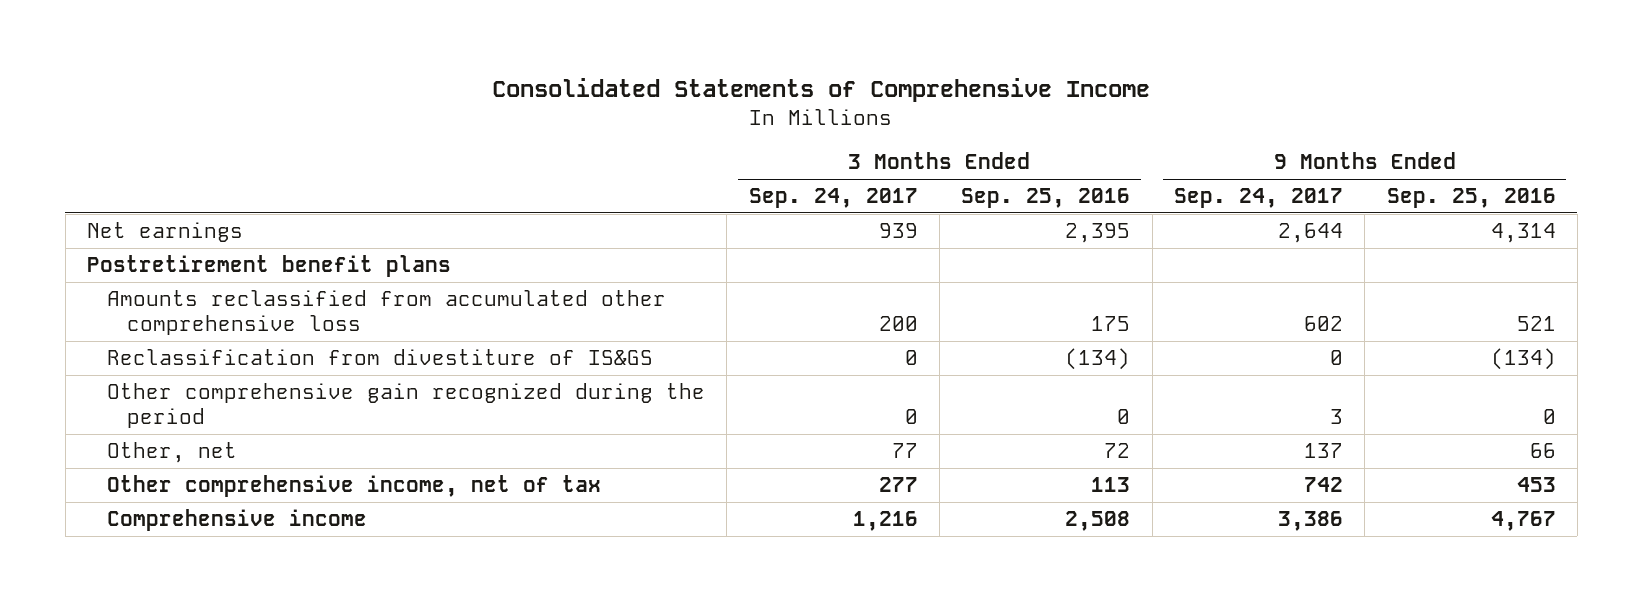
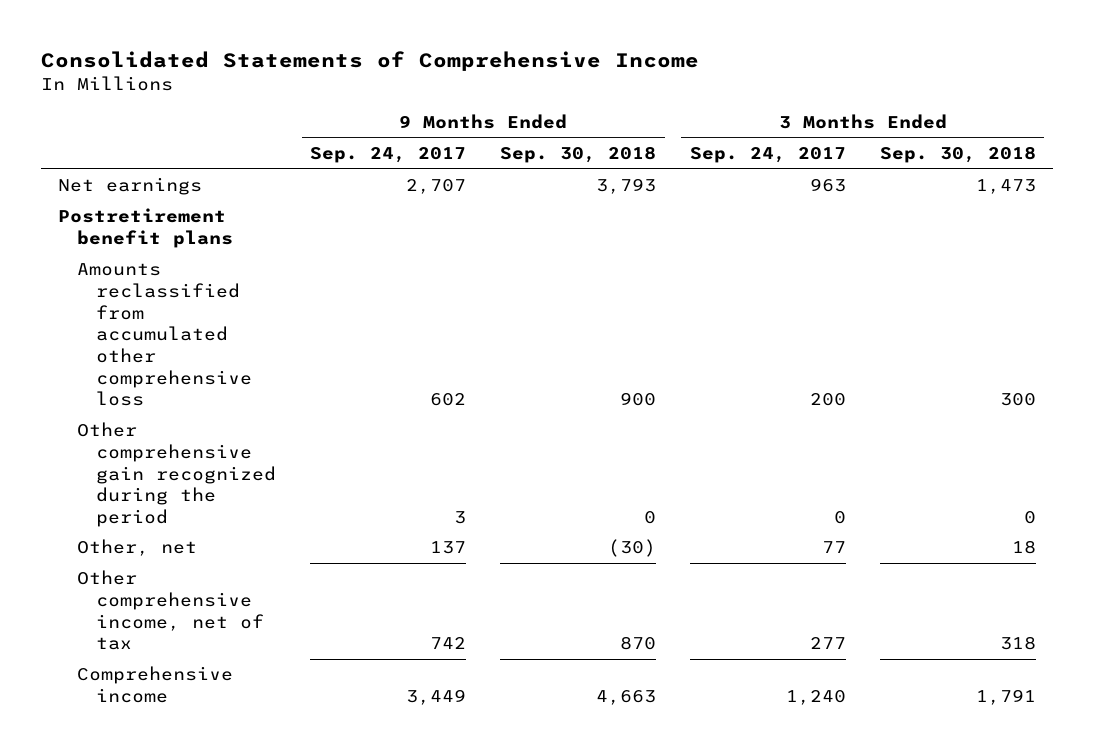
- | 3 Months Ended Sep. 24, 2017 | 3 Months Ended Sep. 25, 2016 | 9 Months Ended Sep. 24, 2017 | 9 Months Ended Sep. 25, 2016
+ | 9 Months Ended Sep. 24, 2017 | 9 Months Ended Sep. 30, 2018 | 3 Months Ended Sep. 24, 2017 | 3 Months Ended Sep. 30, 2018
- Net earnings | 939 | 2,395 | 2,644 | 4,314
+ Net earnings | 2,707 | 3,793 | 963 | 1,473
- Reclassification from divestiture of IS&GS | 0 | (134) | 0 | (134)
- Comprehensive income | 1,216 | 2,508 | 3,386 | 4,767
+ Comprehensive income | 3,449 | 4,663 | 1,240 | 1,791

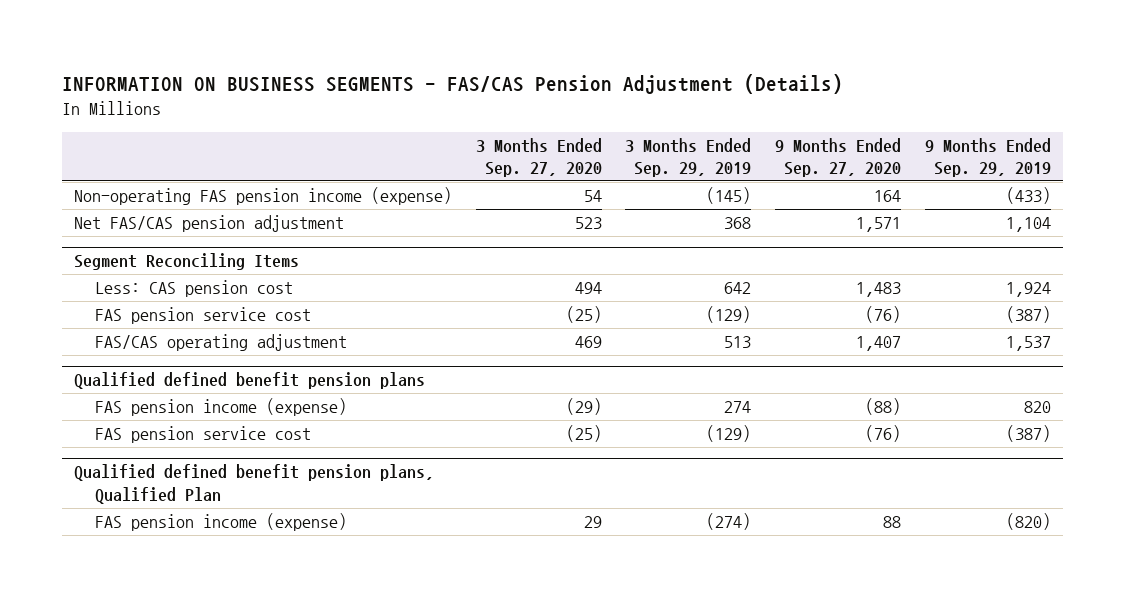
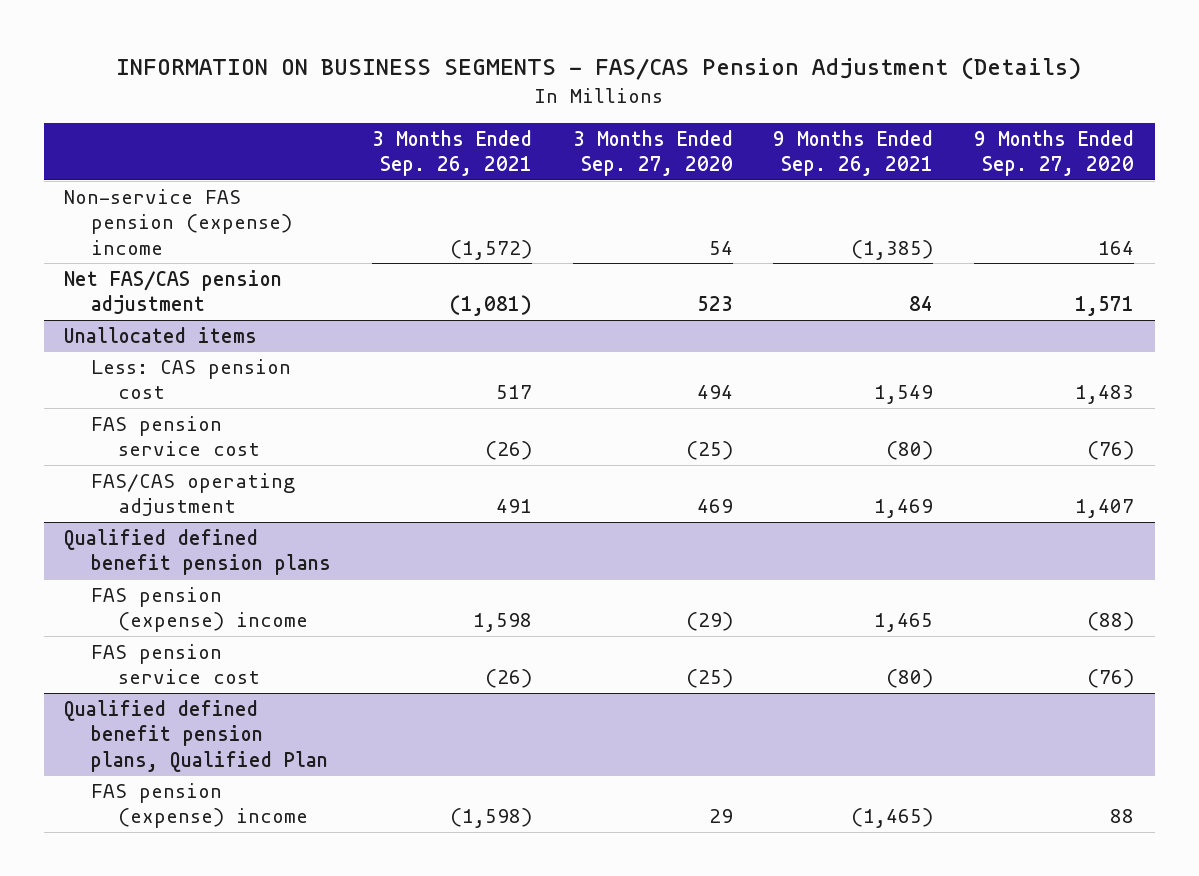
- | 3 Months Ended Sep. 27, 2020 | 3 Months Ended Sep. 29, 2019 | 9 Months Ended Sep. 27, 2020 | 9 Months Ended Sep. 29, 2019
+ | 3 Months Ended Sep. 26, 2021 | 3 Months Ended Sep. 27, 2020 | 9 Months Ended Sep. 26, 2021 | 9 Months Ended Sep. 27, 2020
- Non-operating FAS pension income (expense) | 54 | (145) | 164 | (433)
+ Non-service FAS pension (expense) income | (1,572) | 54 | (1,385) | 164
- Segment Reconciling Items
+ Unallocated items
@ Qualified defined benefit pension plans
- FAS pension income (expense) | (29) | 274 | (88) | 820
+ FAS pension (expense) income | 1,598 | (29) | 1,465 | (88)
@ Qualified defined benefit pension plans, Qualified Plan
- FAS pension income (expense) | 29 | (274) | 88 | (820)
+ FAS pension (expense) income | (1,598) | 29 | (1,465) | 88

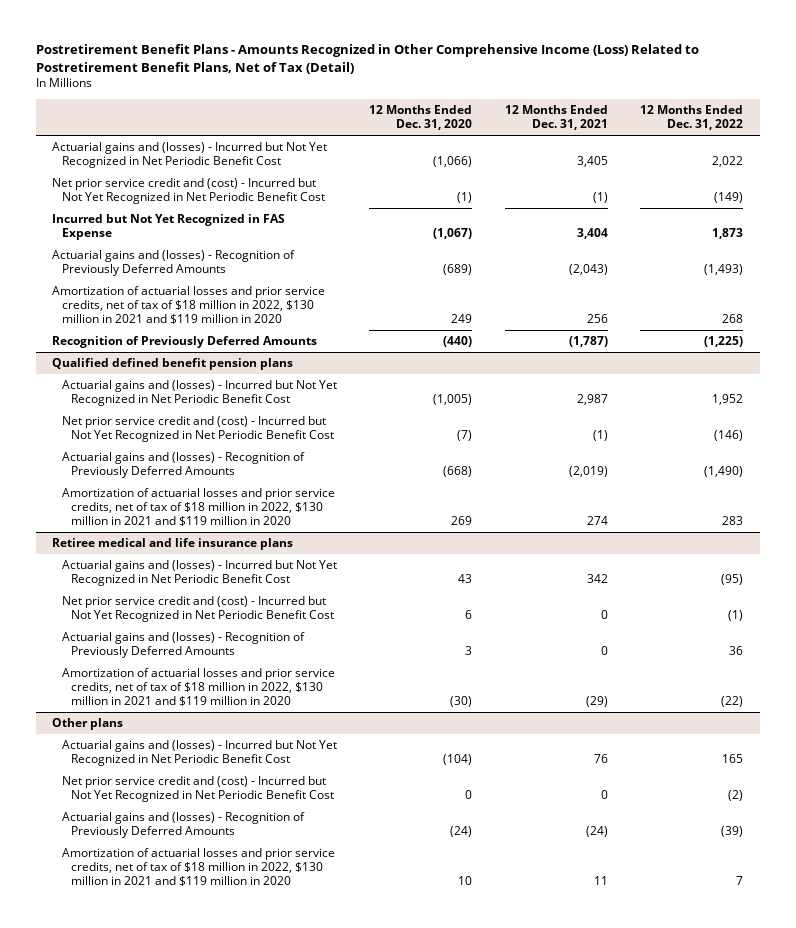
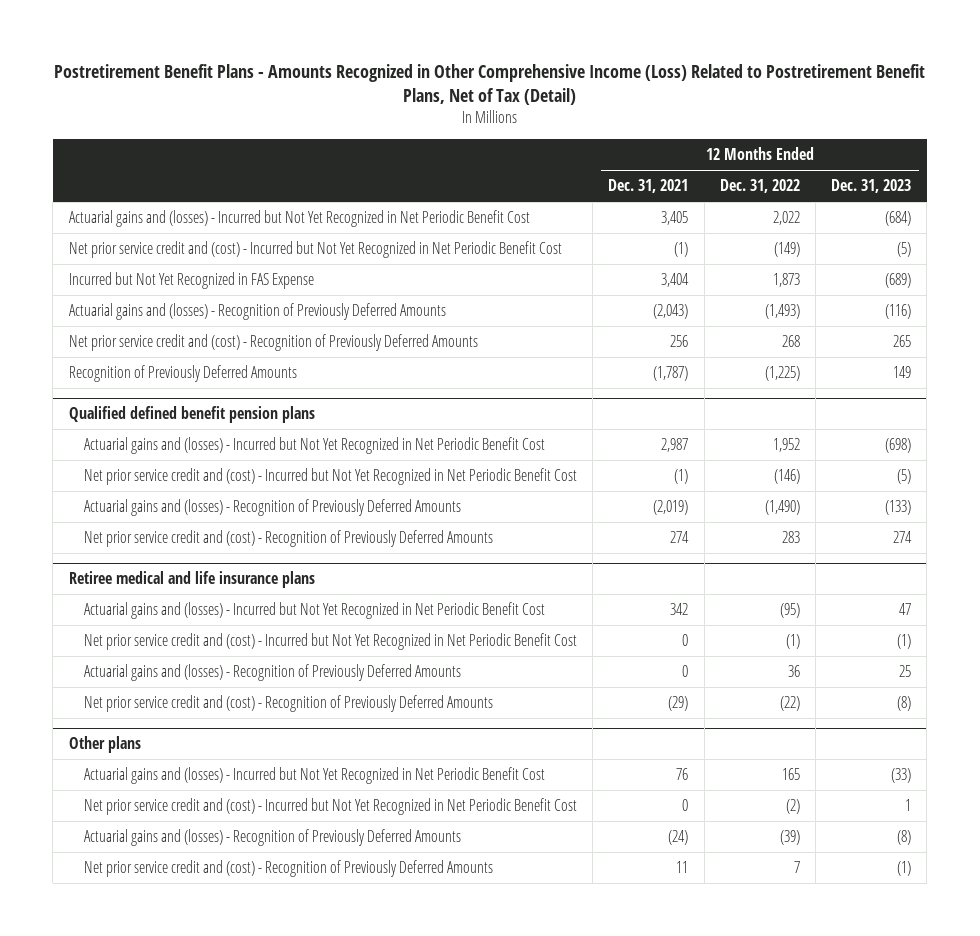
- | 12 Months Ended Dec. 31, 2020 | 12 Months Ended Dec. 31, 2021 | 12 Months Ended Dec. 31, 2022
+ | 12 Months Ended Dec. 31, 2021 | 12 Months Ended Dec. 31, 2022 | 12 Months Ended Dec. 31, 2023
- Amortization of actuarial losses and prior service credits, net of tax of $18 million in 2022, $130 million in 2021 and $119 million in 2020 | 249 | 256 | 268
+ Net prior service credit and (cost) - Recognition of Previously Deferred Amounts | 256 | 268 | 265
@ Qualified defined benefit pension plans
- Amortization of actuarial losses and prior service credits, net of tax of $18 million in 2022, $130 million in 2021 and $119 million in 2020 | 269 | 274 | 283
+ Net prior service credit and (cost) - Recognition of Previously Deferred Amounts | 274 | 283 | 274
@ Retiree medical and life insurance plans
- Amortization of actuarial losses and prior service credits, net of tax of $18 million in 2022, $130 million in 2021 and $119 million in 2020 | (30) | (29) | (22)
+ Net prior service credit and (cost) - Recognition of Previously Deferred Amounts | (29) | (22) | (8)
@ Other plans
- Amortization of actuarial losses and prior service credits, net of tax of $18 million in 2022, $130 million in 2021 and $119 million in 2020 | 10 | 11 | 7
+ Net prior service credit and (cost) - Recognition of Previously Deferred Amounts | 11 | 7 | (1)

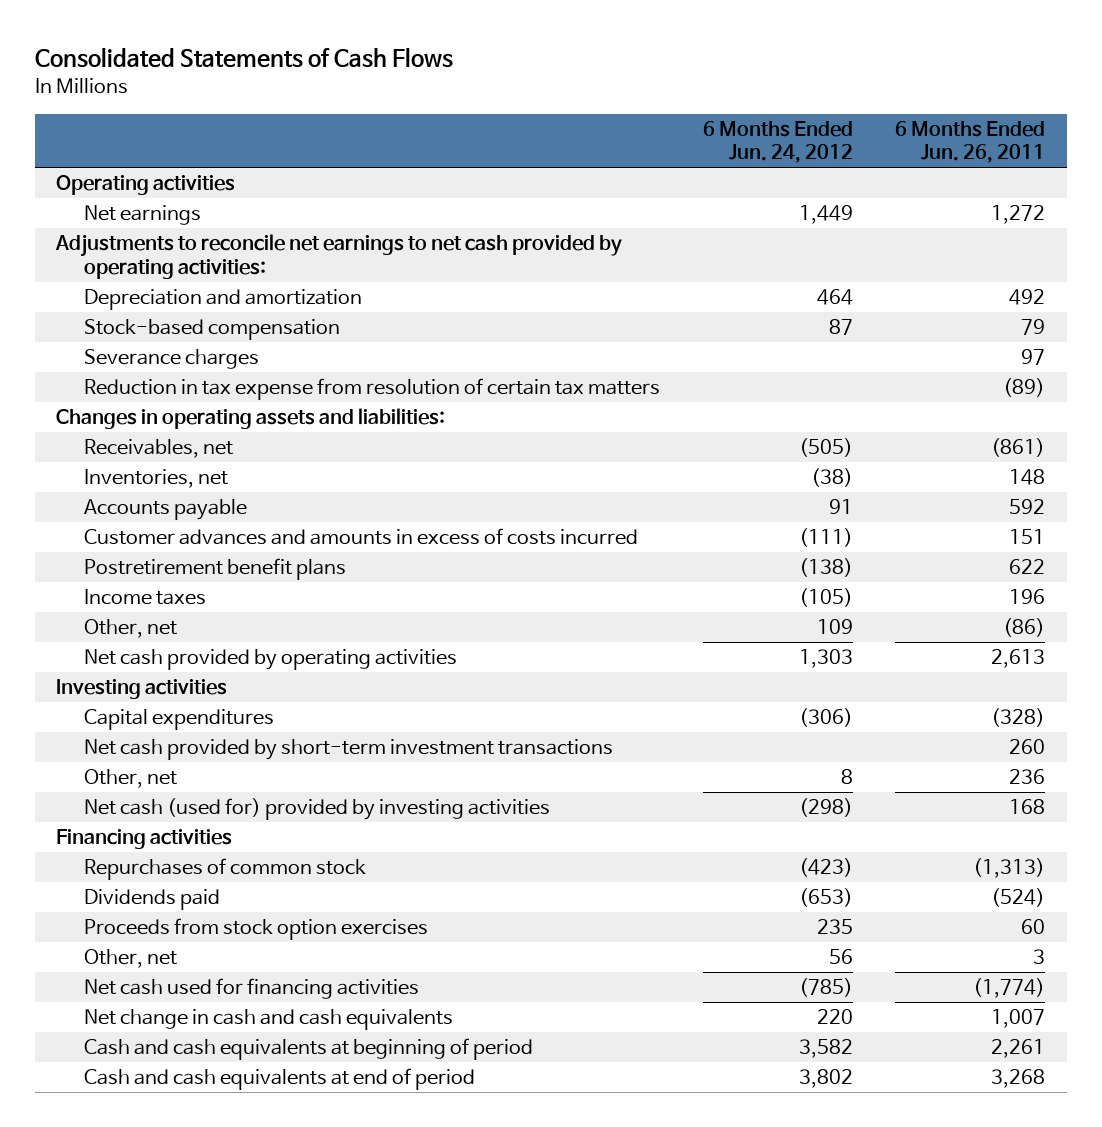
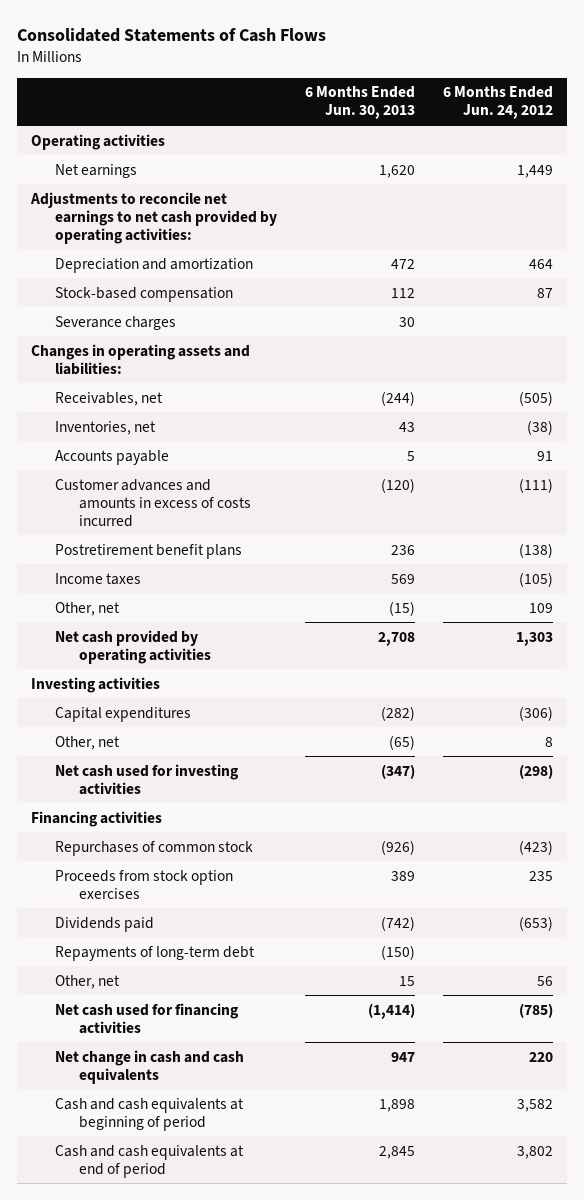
- | 6 Months Ended Jun. 24, 2012 | 6 Months Ended Jun. 26, 2011
+ | 6 Months Ended Jun. 30, 2013 | 6 Months Ended Jun. 24, 2012
- Reduction in tax expense from resolution of certain tax matters | | (89)
- Net cash provided by short-term investment transactions | | 260
- Net cash (used for) provided by investing activities | (298) | 168
+ Net cash used for investing activities | (347) | (298)
moved down: Dividends paid | (742) | (653)
+ Repayments of long-term debt | (150) |

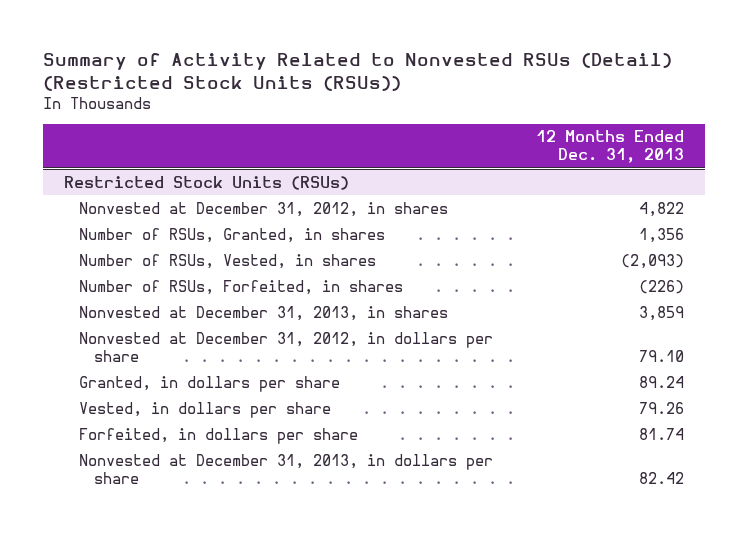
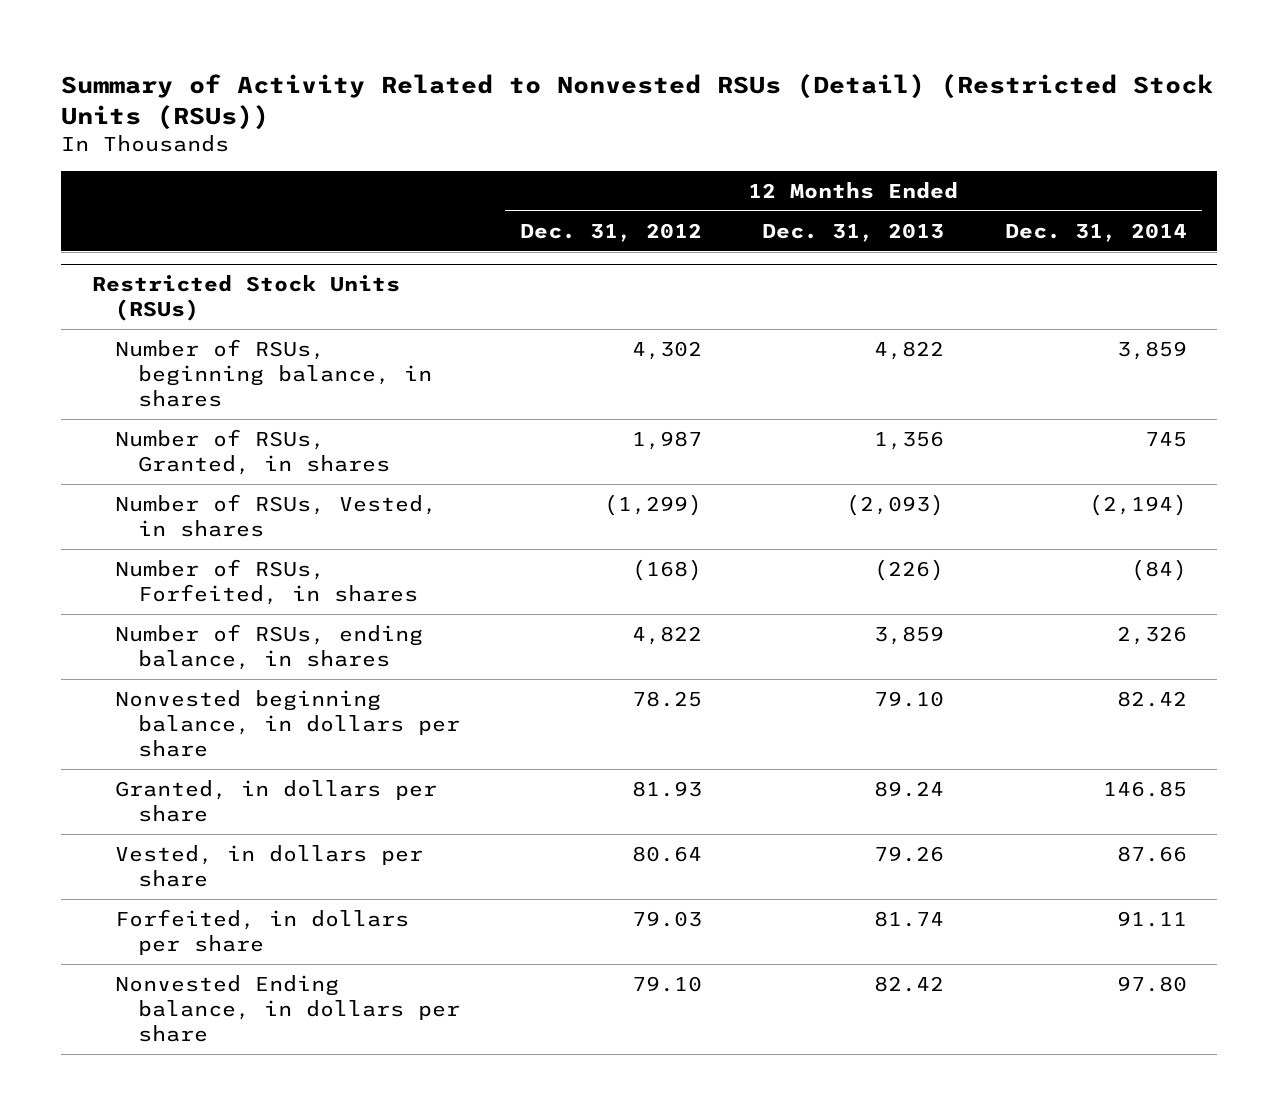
- | 12 Months Ended Dec. 31, 2013
+ | 12 Months Ended Dec. 31, 2012 | 12 Months Ended Dec. 31, 2013 | 12 Months Ended Dec. 31, 2014
@ Restricted Stock Units (RSUs)
- Nonvested at December 31, 2012, in shares | 4,822
+ Number of RSUs, beginning balance, in shares | 4,302 | 4,822 | 3,859
- Nonvested at December 31, 2013, in shares | 3,859
- Nonvested at December 31, 2012, in dollars per share | 79.10
+ Number of RSUs, ending balance, in shares | 4,822 | 3,859 | 2,326
+ Nonvested beginning balance, in dollars per share | 78.25 | 79.10 | 82.42
- Nonvested at December 31, 2013, in dollars per share | 82.42
+ Nonvested Ending balance, in dollars per share | 79.10 | 82.42 | 97.80

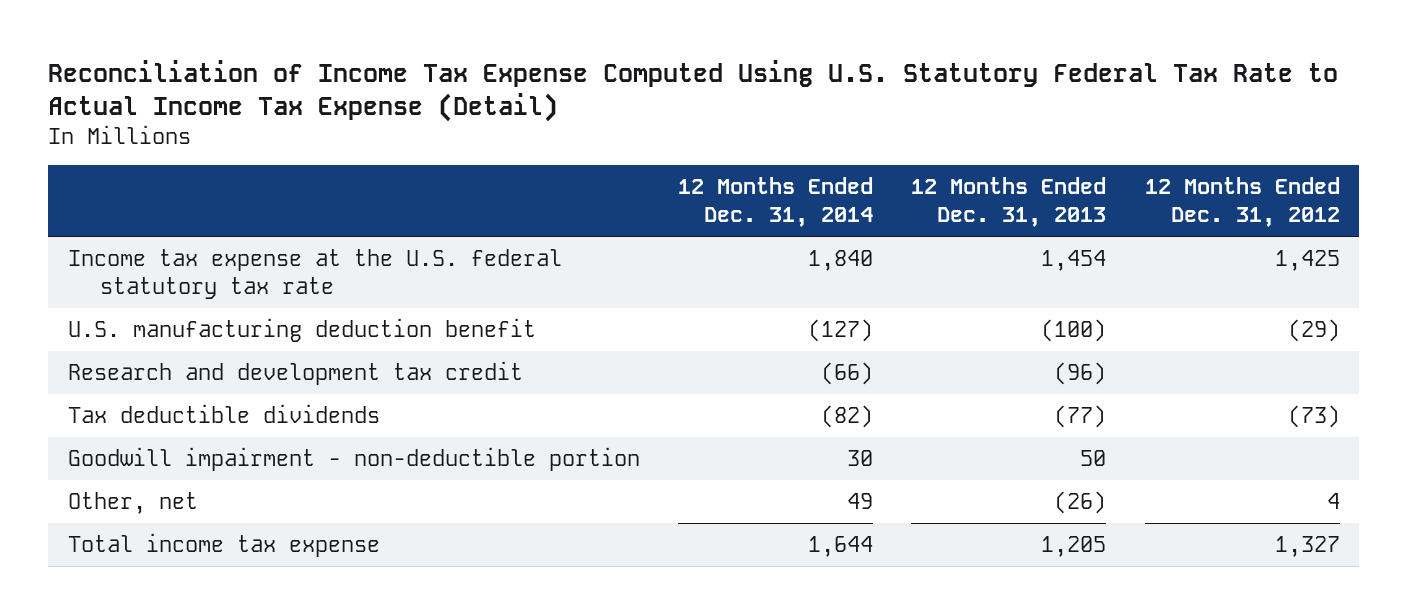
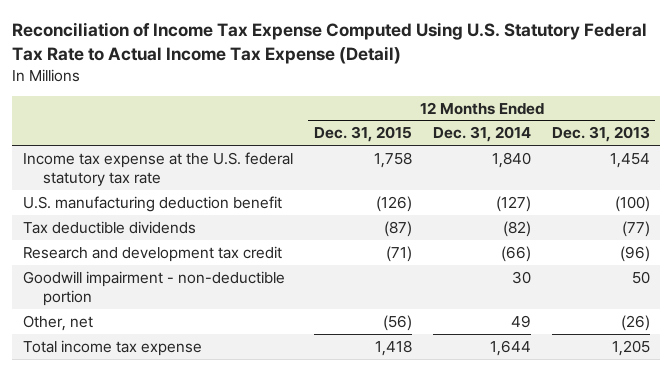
- | 12 Months Ended Dec. 31, 2014 | 12 Months Ended Dec. 31, 2013 | 12 Months Ended Dec. 31, 2012
+ | 12 Months Ended Dec. 31, 2015 | 12 Months Ended Dec. 31, 2014 | 12 Months Ended Dec. 31, 2013
moved down: Research and development tax credit | (71) | (66) | (96)

